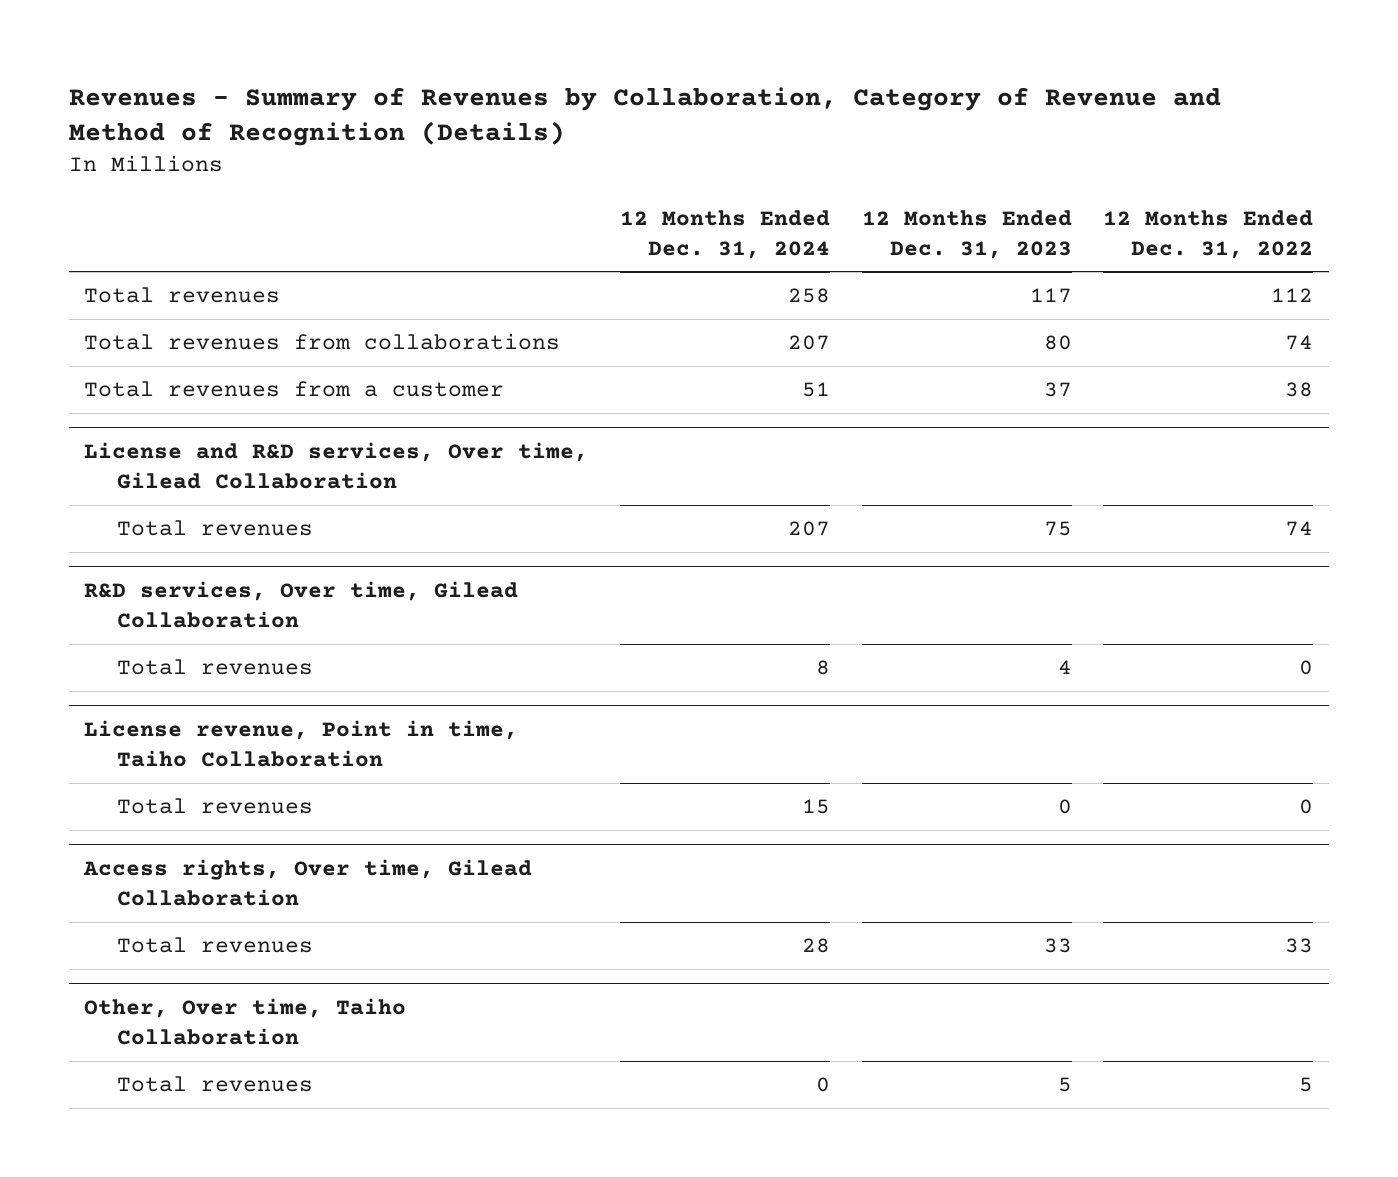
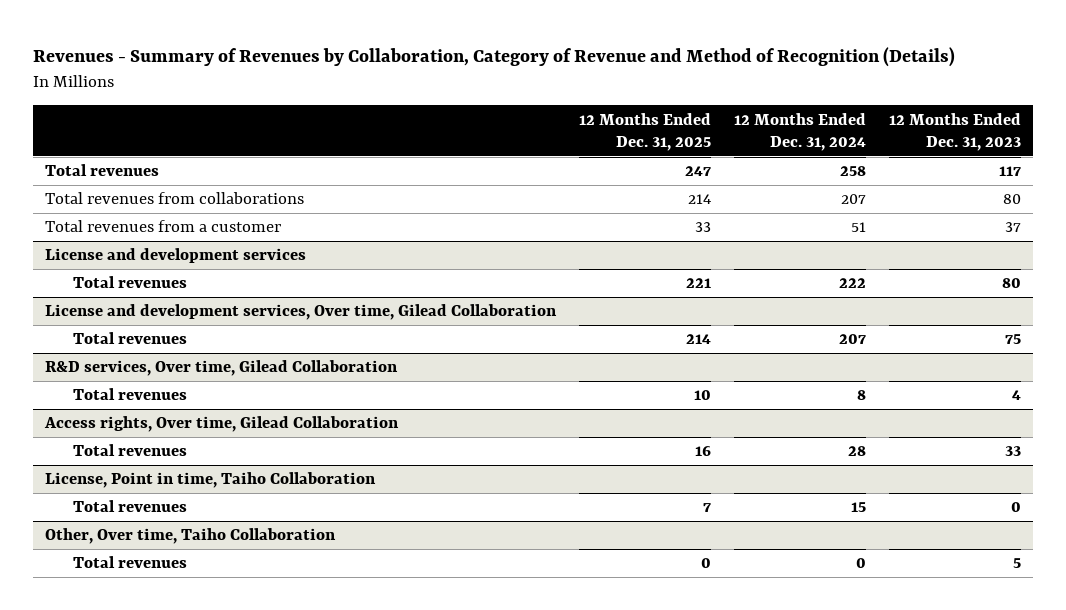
- | 12 Months Ended Dec. 31, 2024 | 12 Months Ended Dec. 31, 2023 | 12 Months Ended Dec. 31, 2022
+ | 12 Months Ended Dec. 31, 2025 | 12 Months Ended Dec. 31, 2024 | 12 Months Ended Dec. 31, 2023
- License and R&D services, Over time, Gilead Collaboration
+ License and development services
+ Total revenues | 221 | 222 | 80
+ License and development services, Over time, Gilead Collaboration
- License revenue, Point in time, Taiho Collaboration
- Total revenues | 15 | 0 | 0
+ License, Point in time, Taiho Collaboration
+ Total revenues | 7 | 15 | 0

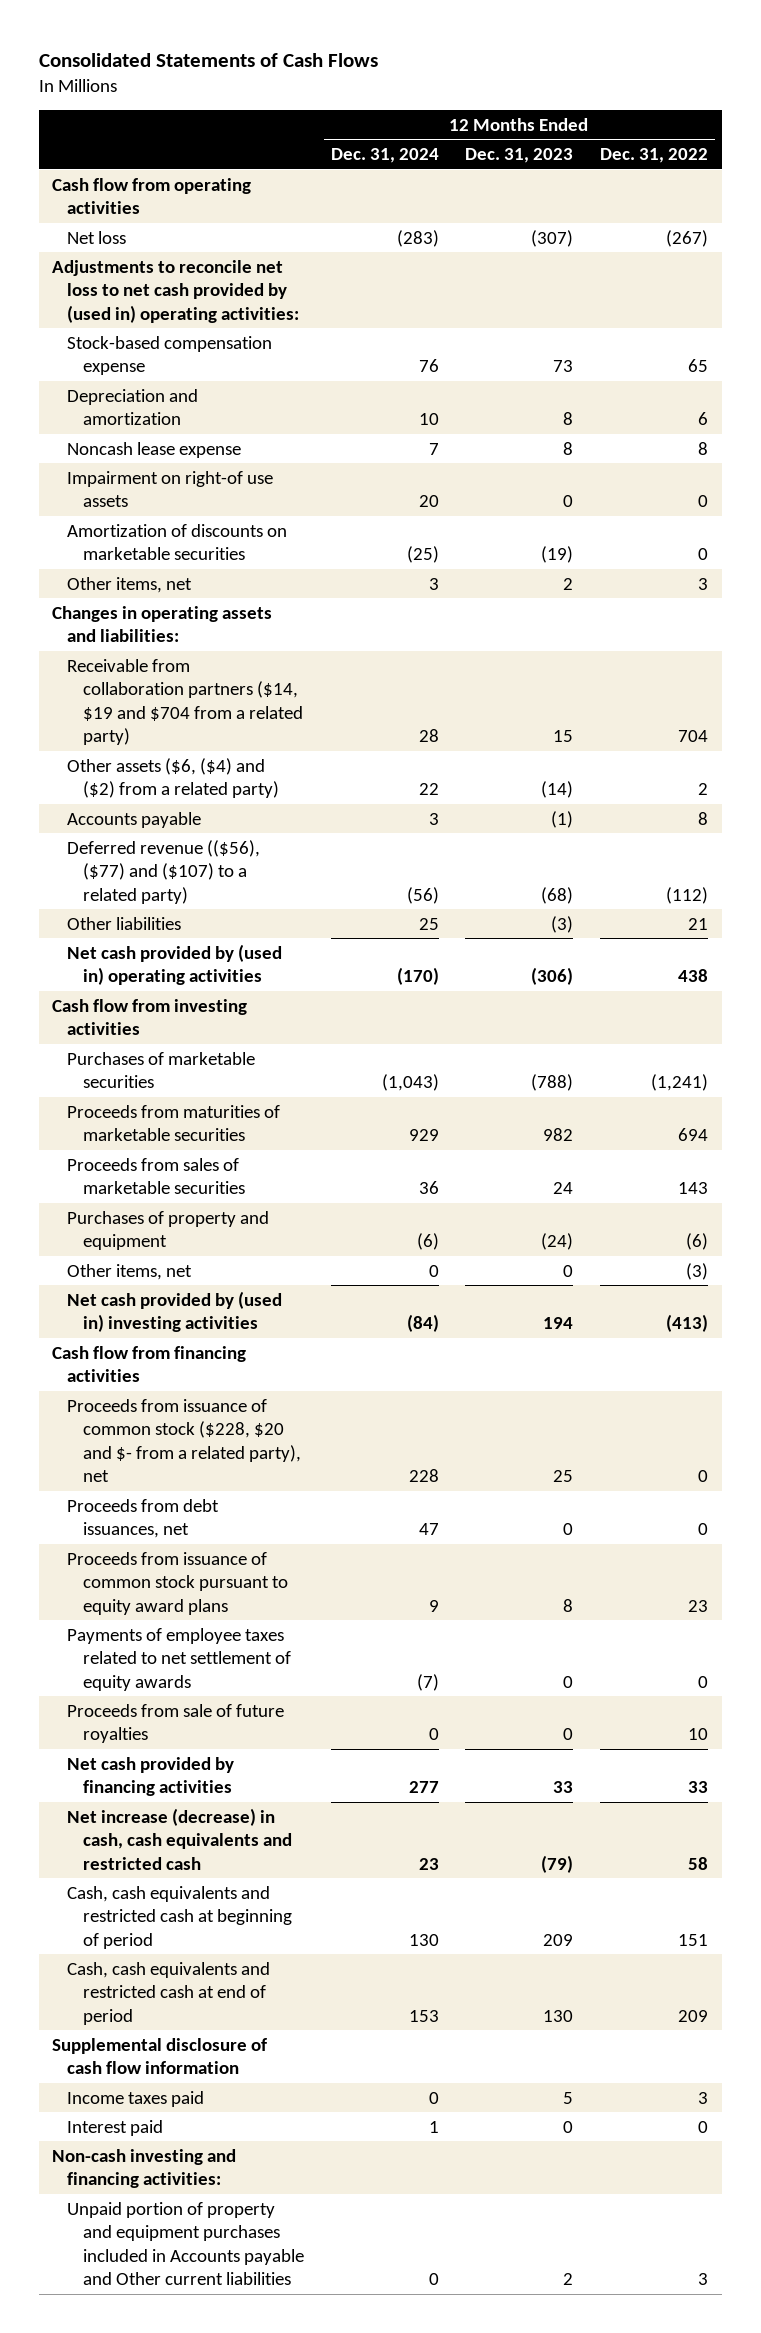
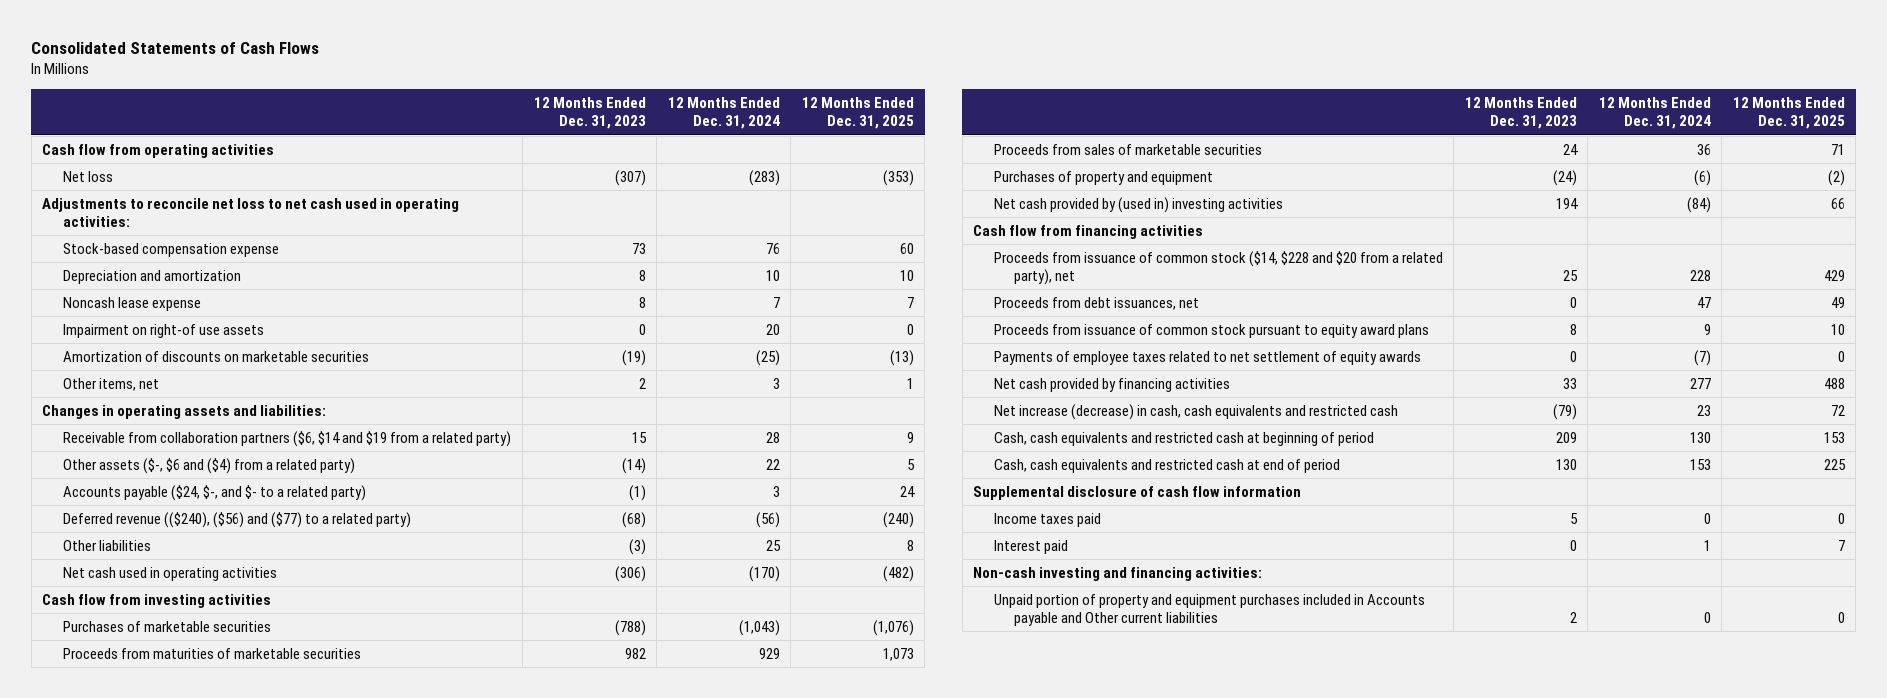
- | 12 Months Ended Dec. 31, 2024 | 12 Months Ended Dec. 31, 2023 | 12 Months Ended Dec. 31, 2022
+ | 12 Months Ended Dec. 31, 2023 | 12 Months Ended Dec. 31, 2024 | 12 Months Ended Dec. 31, 2025
- Adjustments to reconcile net loss to net cash provided by (used in) operating activities:
+ Adjustments to reconcile net loss to net cash used in operating activities:
- Receivable from collaboration partners ($14, $19 and $704 from a related party) | 28 | 15 | 704
- Other assets ($6, ($4) and ($2) from a related party) | 22 | (14) | 2
- Accounts payable | 3 | (1) | 8
- Deferred revenue (($56), ($77) and ($107) to a related party) | (56) | (68) | (112)
+ Receivable from collaboration partners ($6, $14 and $19 from a related party) | 15 | 28 | 9
+ Other assets ($-, $6 and ($4) from a related party) | (14) | 22 | 5
+ Accounts payable ($24, $-, and $- to a related party) | (1) | 3 | 24
+ Deferred revenue (($240), ($56) and ($77) to a related party) | (68) | (56) | (240)
- Net cash provided by (used in) operating activities | (170) | (306) | 438
+ Net cash used in operating activities | (306) | (170) | (482)
- Other items, net | 0 | 0 | (3)
- Proceeds from issuance of common stock ($228, $20 and $- from a related party), net | 228 | 25 | 0
+ Proceeds from issuance of common stock ($14, $228 and $20 from a related party), net | 25 | 228 | 429
- Proceeds from sale of future royalties | 0 | 0 | 10

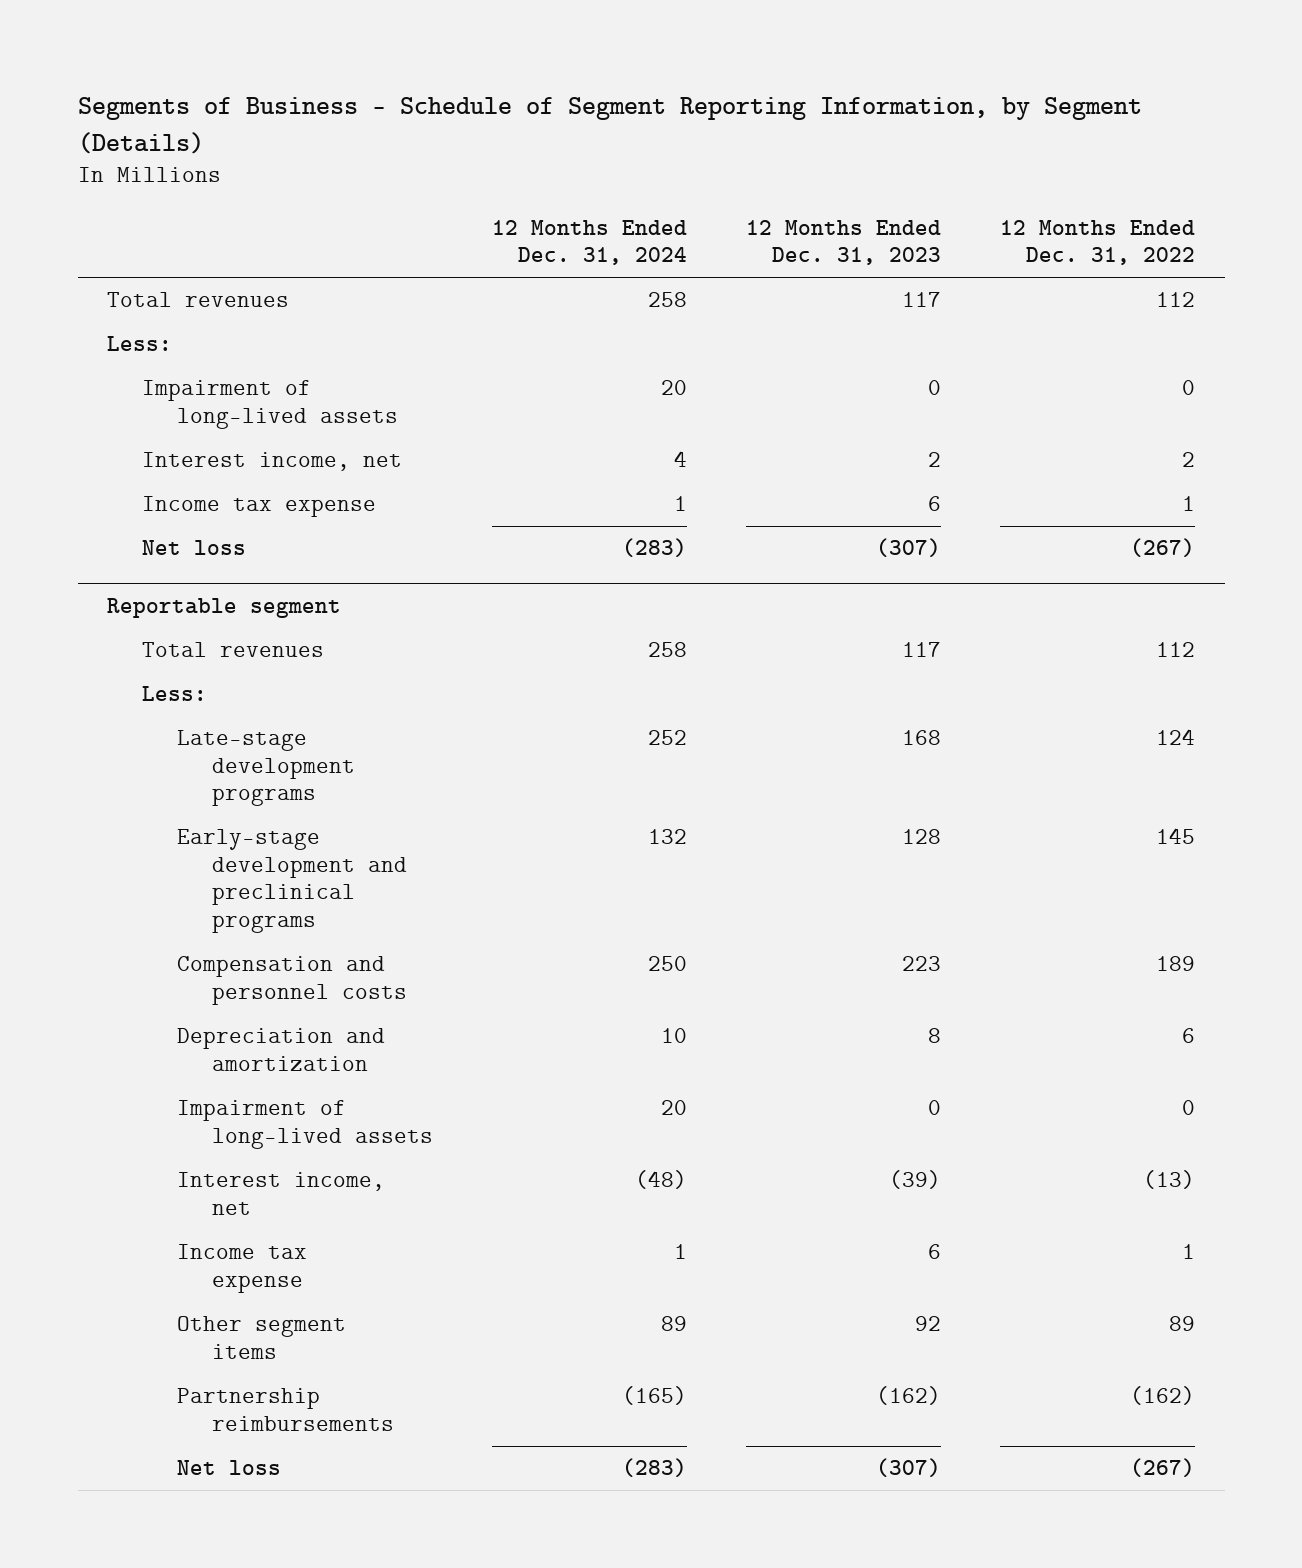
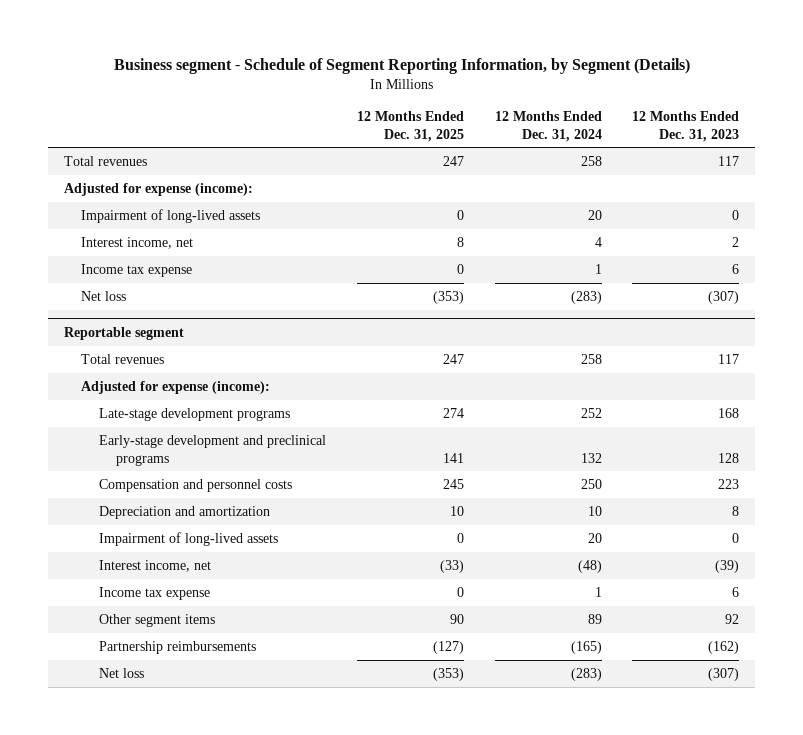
- Segments of Business - Schedule of Segment Reporting Information, by Segment (Details)
+ Business segment - Schedule of Segment Reporting Information, by Segment (Details)
- | 12 Months Ended Dec. 31, 2024 | 12 Months Ended Dec. 31, 2023 | 12 Months Ended Dec. 31, 2022
+ | 12 Months Ended Dec. 31, 2025 | 12 Months Ended Dec. 31, 2024 | 12 Months Ended Dec. 31, 2023
- Less:
+ Adjusted for expense (income):
@ Reportable segment
- Less:
+ Adjusted for expense (income):

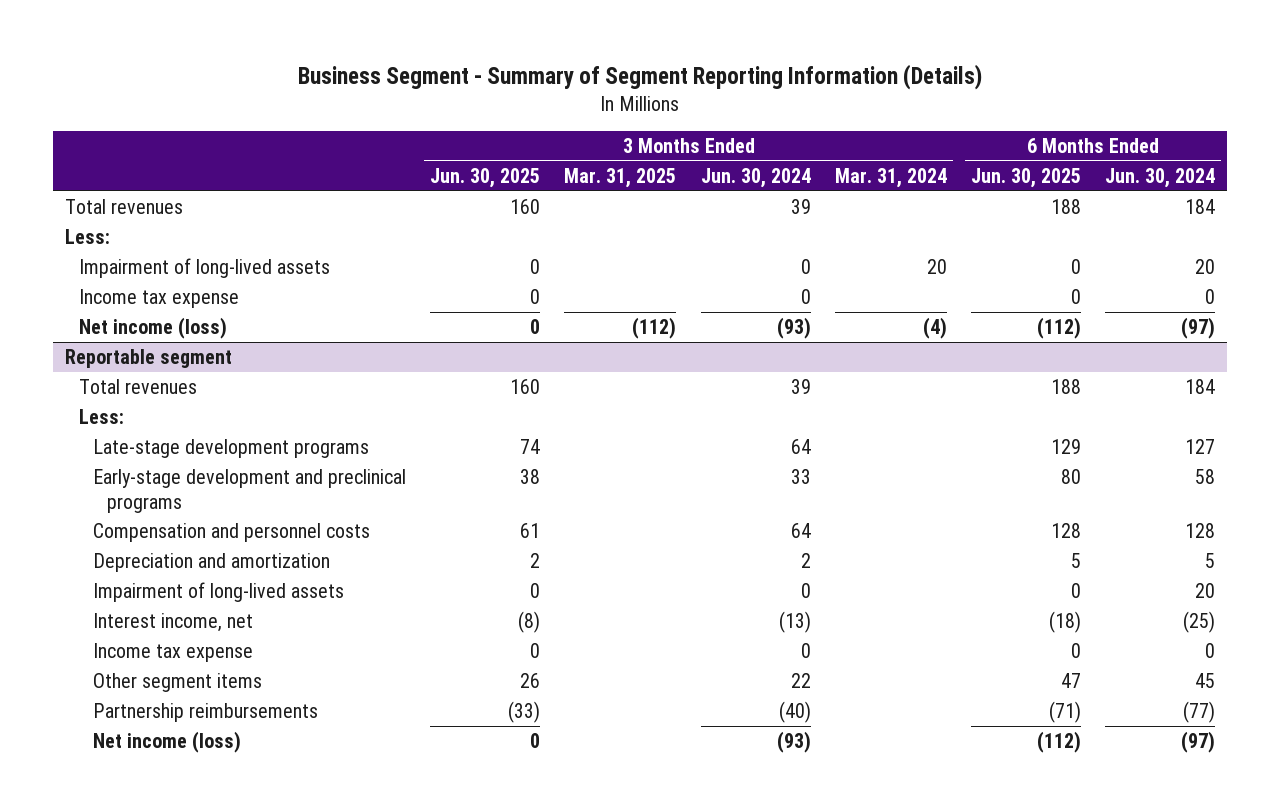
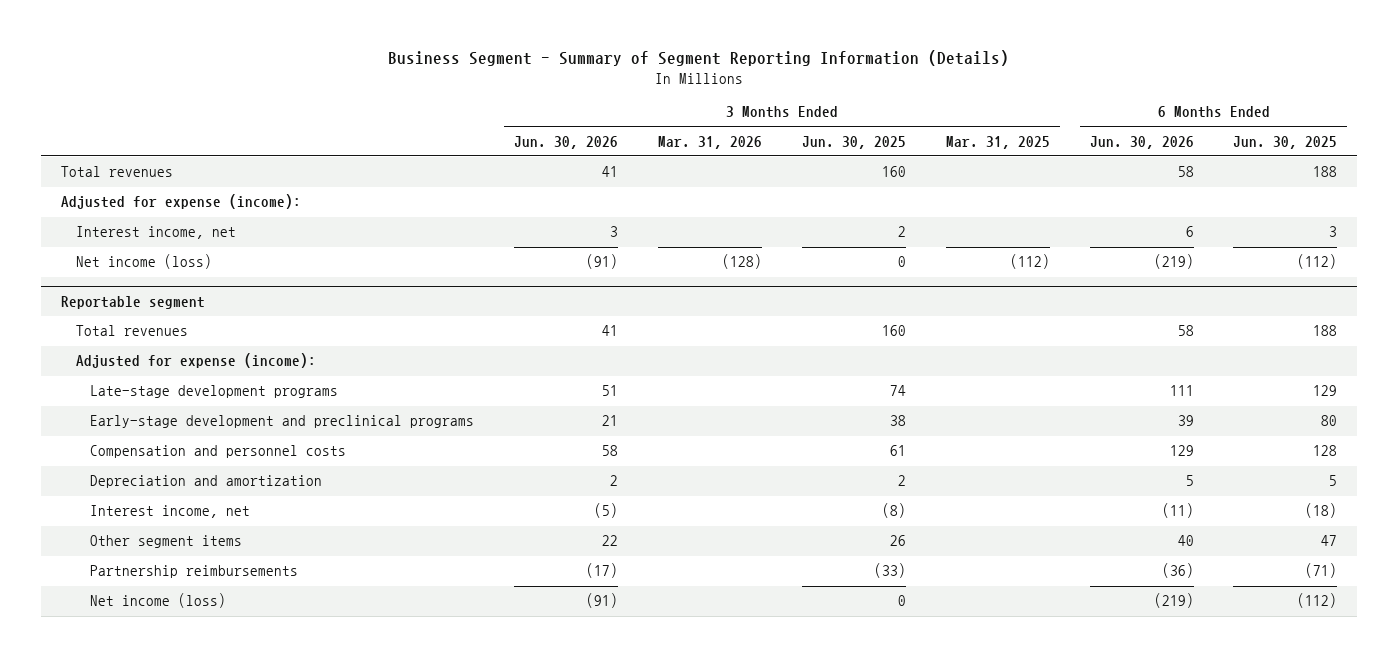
- | 3 Months Ended Jun. 30, 2025 | 3 Months Ended Mar. 31, 2025 | 3 Months Ended Jun. 30, 2024 | 3 Months Ended Mar. 31, 2024 | 6 Months Ended Jun. 30, 2025 | 6 Months Ended Jun. 30, 2024
+ | 3 Months Ended Jun. 30, 2026 | 3 Months Ended Mar. 31, 2026 | 3 Months Ended Jun. 30, 2025 | 3 Months Ended Mar. 31, 2025 | 6 Months Ended Jun. 30, 2026 | 6 Months Ended Jun. 30, 2025
- Less:
- Impairment of long-lived assets | 0 | | 0 | 20 | 0 | 20
- Income tax expense | 0 | | 0 | | 0 | 0
+ Adjusted for expense (income):
+ Interest income, net | 3 | | 2 | | 6 | 3
@ Reportable segment
- Less:
+ Adjusted for expense (income):
- Impairment of long-lived assets | 0 | | 0 | | 0 | 20
- Income tax expense | 0 | | 0 | | 0 | 0

